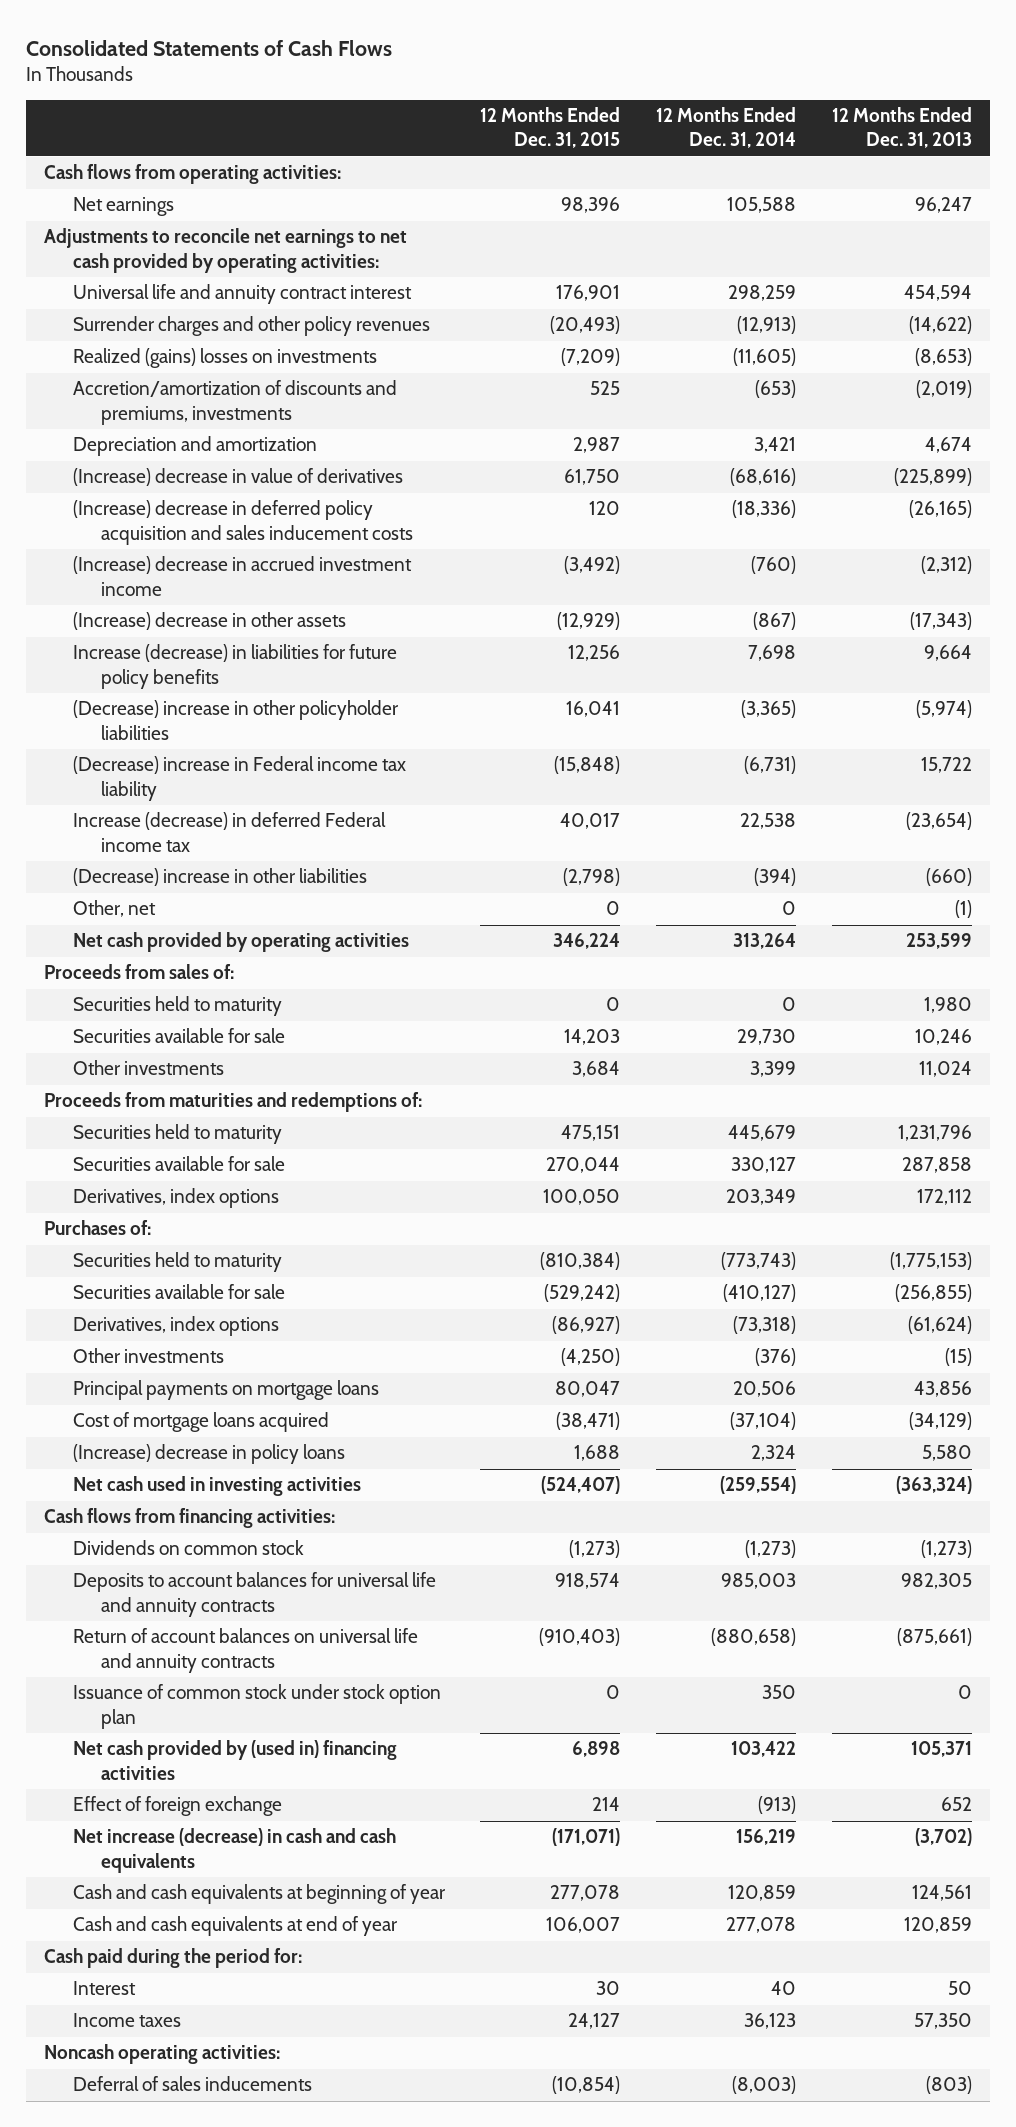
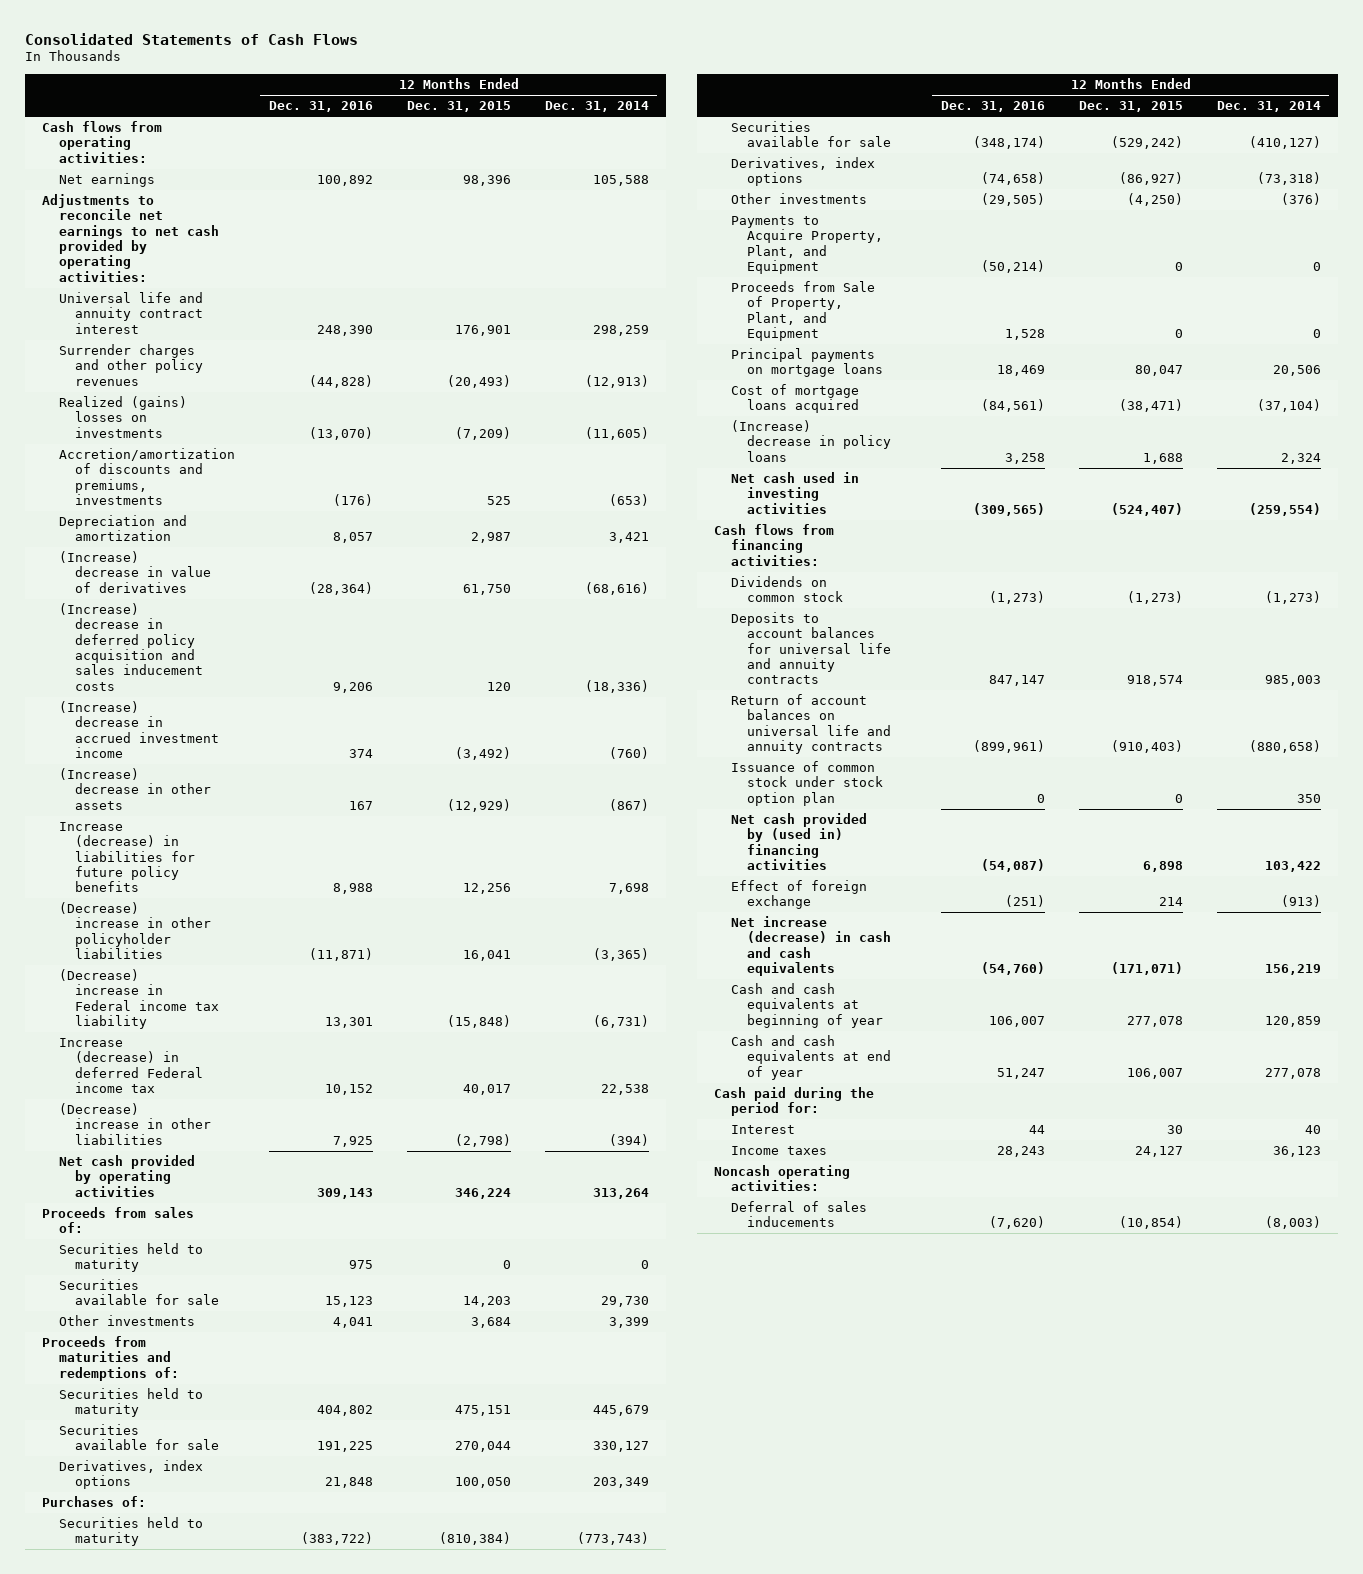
- | 12 Months Ended Dec. 31, 2015 | 12 Months Ended Dec. 31, 2014 | 12 Months Ended Dec. 31, 2013
+ | 12 Months Ended Dec. 31, 2016 | 12 Months Ended Dec. 31, 2015 | 12 Months Ended Dec. 31, 2014
- Other, net | 0 | 0 | (1)
+ Payments to Acquire Property, Plant, and Equipment | (50,214) | 0 | 0
+ Proceeds from Sale of Property, Plant, and Equipment | 1,528 | 0 | 0

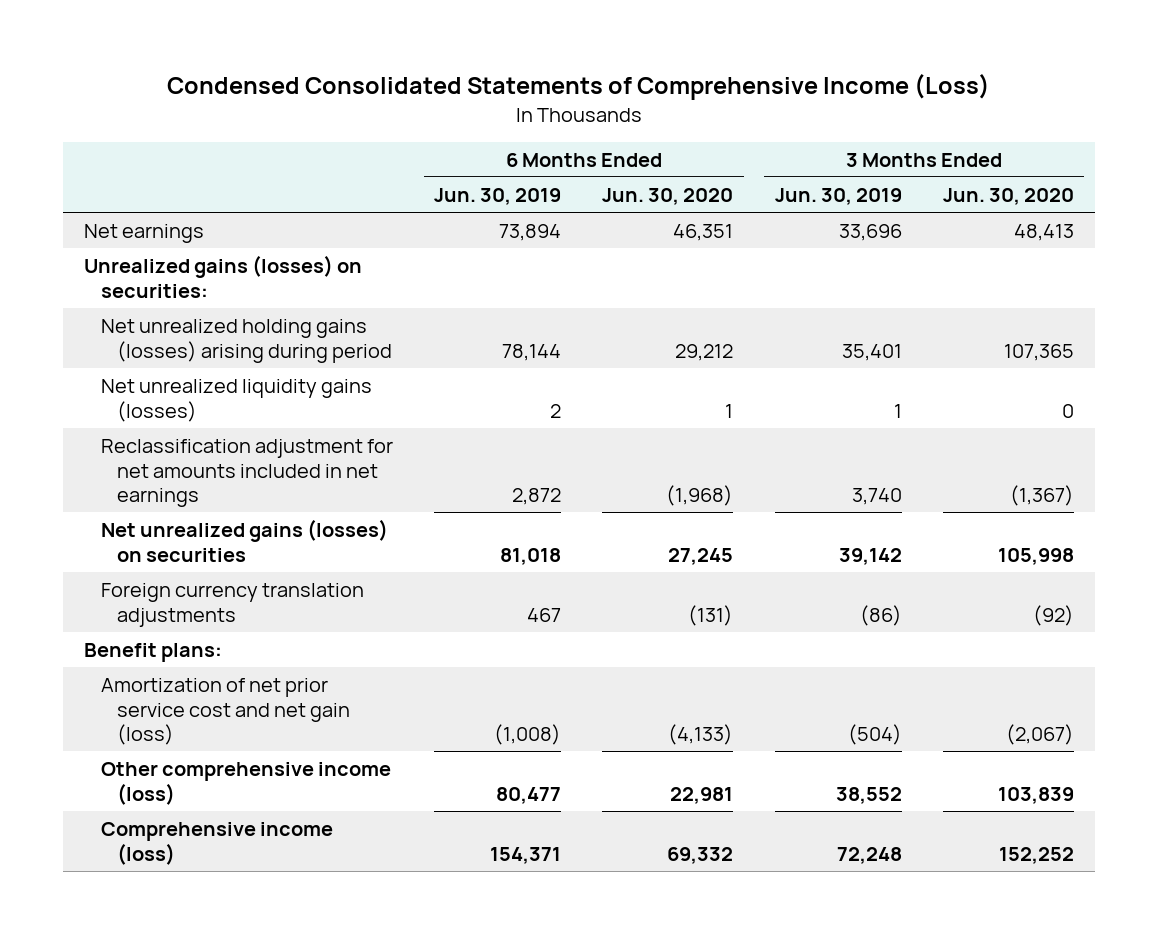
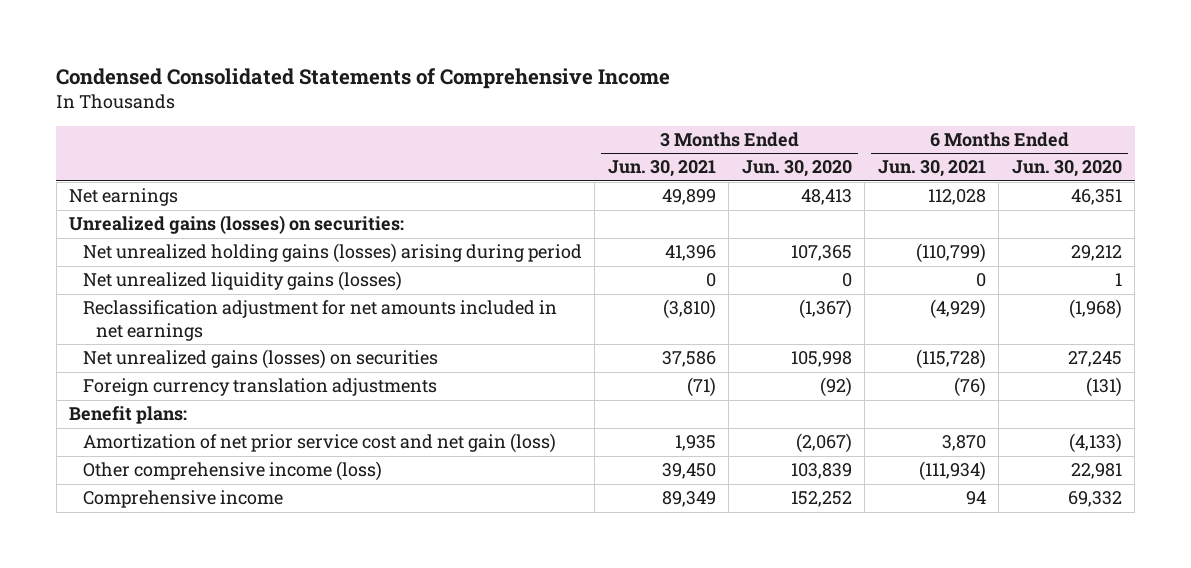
- Condensed Consolidated Statements of Comprehensive Income (Loss)
+ Condensed Consolidated Statements of Comprehensive Income
- | 6 Months Ended Jun. 30, 2019 | 6 Months Ended Jun. 30, 2020 | 3 Months Ended Jun. 30, 2019 | 3 Months Ended Jun. 30, 2020
+ | 3 Months Ended Jun. 30, 2021 | 3 Months Ended Jun. 30, 2020 | 6 Months Ended Jun. 30, 2021 | 6 Months Ended Jun. 30, 2020
- Comprehensive income (loss) | 154,371 | 69,332 | 72,248 | 152,252
+ Comprehensive income | 89,349 | 152,252 | 94 | 69,332

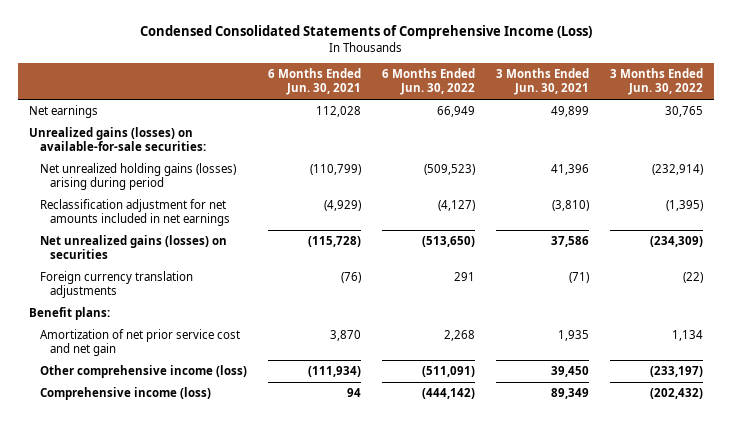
- Condensed Consolidated Statements of Comprehensive Income
+ Condensed Consolidated Statements of Comprehensive Income (Loss)
- | 3 Months Ended Jun. 30, 2021 | 3 Months Ended Jun. 30, 2020 | 6 Months Ended Jun. 30, 2021 | 6 Months Ended Jun. 30, 2020
+ | 6 Months Ended Jun. 30, 2021 | 6 Months Ended Jun. 30, 2022 | 3 Months Ended Jun. 30, 2021 | 3 Months Ended Jun. 30, 2022
- Unrealized gains (losses) on securities:
+ Unrealized gains (losses) on available-for-sale securities:
- Net unrealized liquidity gains (losses) | 0 | 0 | 0 | 1
- Amortization of net prior service cost and net gain (loss) | 1,935 | (2,067) | 3,870 | (4,133)
+ Amortization of net prior service cost and net gain | 3,870 | 2,268 | 1,935 | 1,134
- Comprehensive income | 89,349 | 152,252 | 94 | 69,332
+ Comprehensive income (loss) | 94 | (444,142) | 89,349 | (202,432)

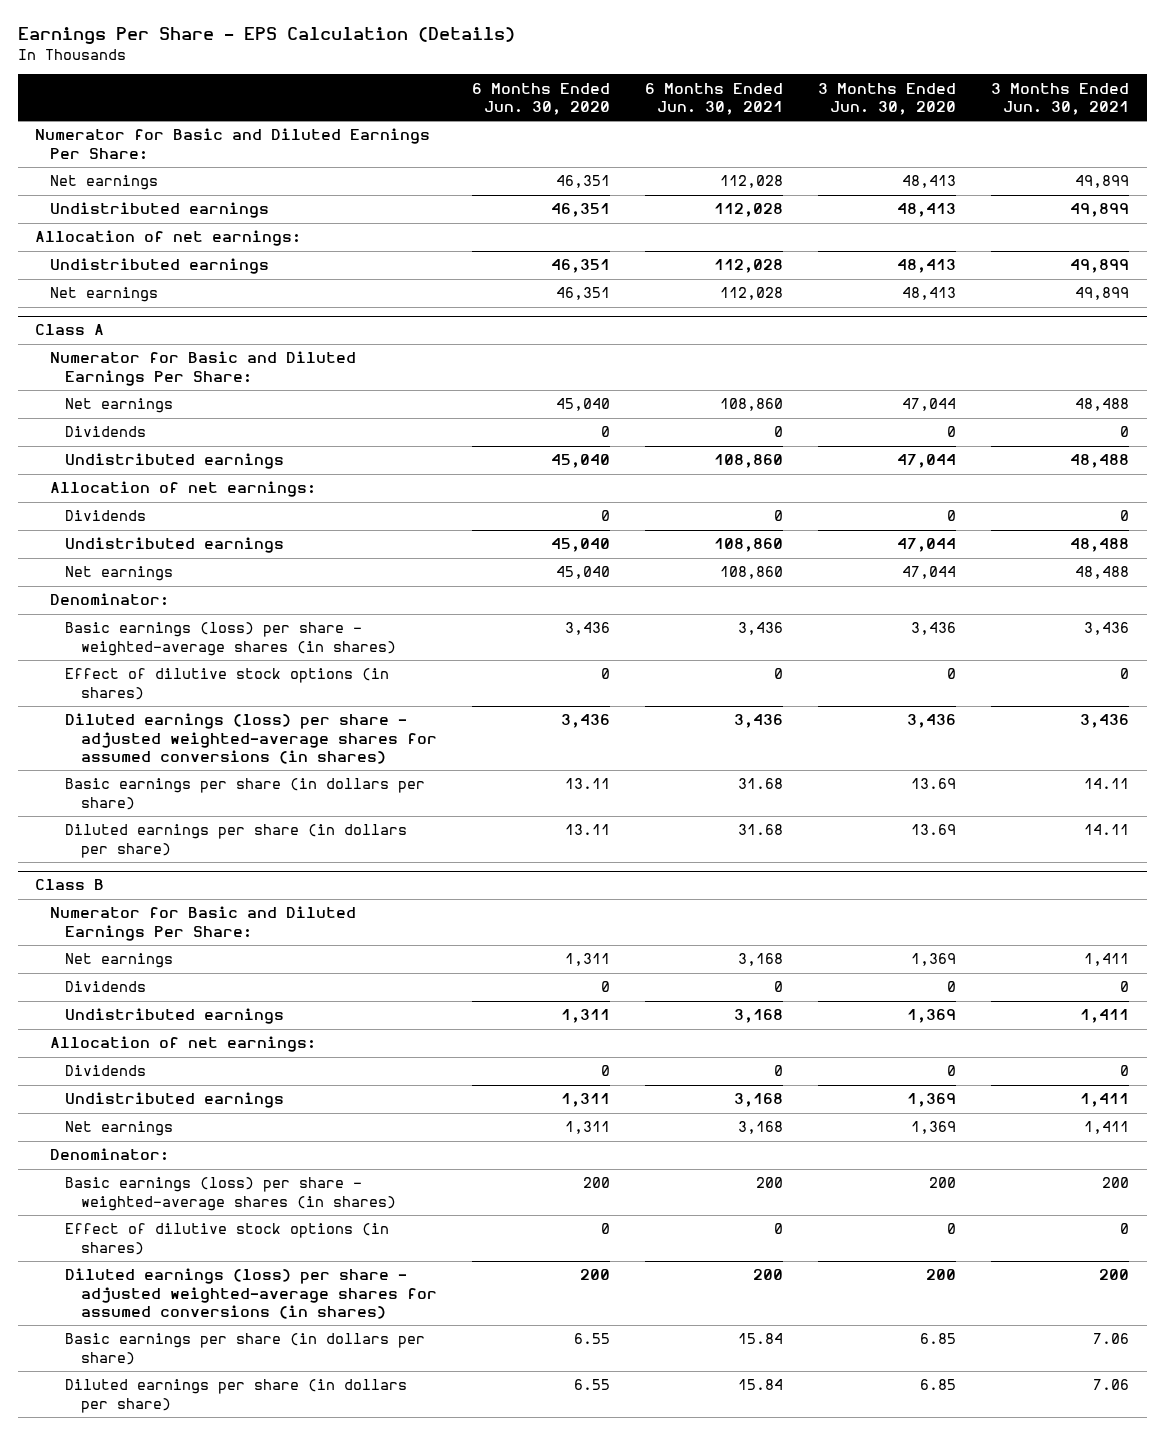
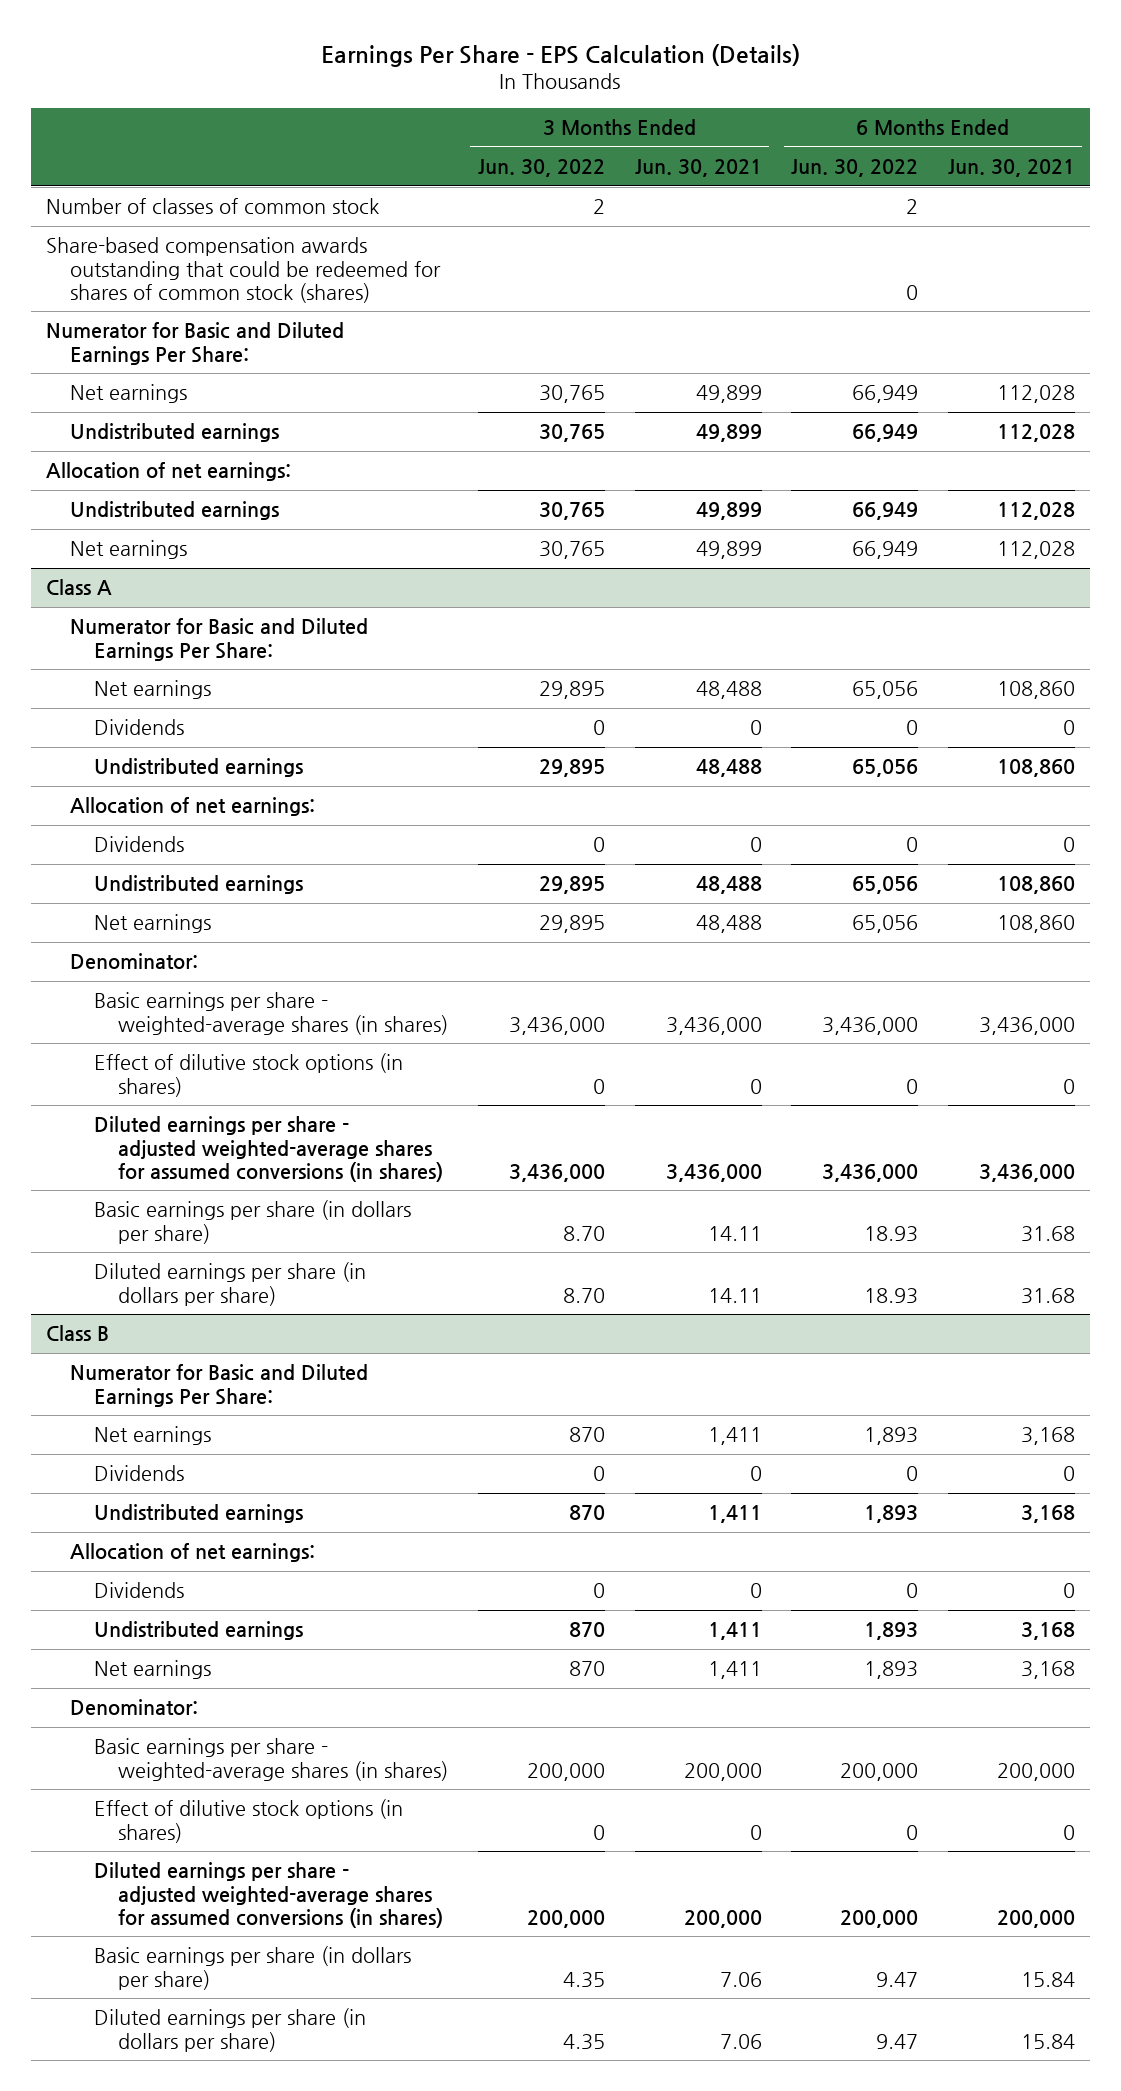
- | 6 Months Ended Jun. 30, 2020 | 6 Months Ended Jun. 30, 2021 | 3 Months Ended Jun. 30, 2020 | 3 Months Ended Jun. 30, 2021
+ | 3 Months Ended Jun. 30, 2022 | 3 Months Ended Jun. 30, 2021 | 6 Months Ended Jun. 30, 2022 | 6 Months Ended Jun. 30, 2021
+ Number of classes of common stock | 2 | | 2 |
+ Share-based compensation awards outstanding that could be redeemed for shares of common stock (shares) | | | 0 |
@ Class A
- Basic earnings (loss) per share - weighted-average shares (in shares) | 3,436 | 3,436 | 3,436 | 3,436
+ Basic earnings per share - weighted-average shares (in shares) | 3,436,000 | 3,436,000 | 3,436,000 | 3,436,000
- Diluted earnings (loss) per share - adjusted weighted-average shares for assumed conversions (in shares) | 3,436 | 3,436 | 3,436 | 3,436
+ Diluted earnings per share - adjusted weighted-average shares for assumed conversions (in shares) | 3,436,000 | 3,436,000 | 3,436,000 | 3,436,000
@ Class B
- Basic earnings (loss) per share - weighted-average shares (in shares) | 200 | 200 | 200 | 200
+ Basic earnings per share - weighted-average shares (in shares) | 200,000 | 200,000 | 200,000 | 200,000
- Diluted earnings (loss) per share - adjusted weighted-average shares for assumed conversions (in shares) | 200 | 200 | 200 | 200
+ Diluted earnings per share - adjusted weighted-average shares for assumed conversions (in shares) | 200,000 | 200,000 | 200,000 | 200,000

